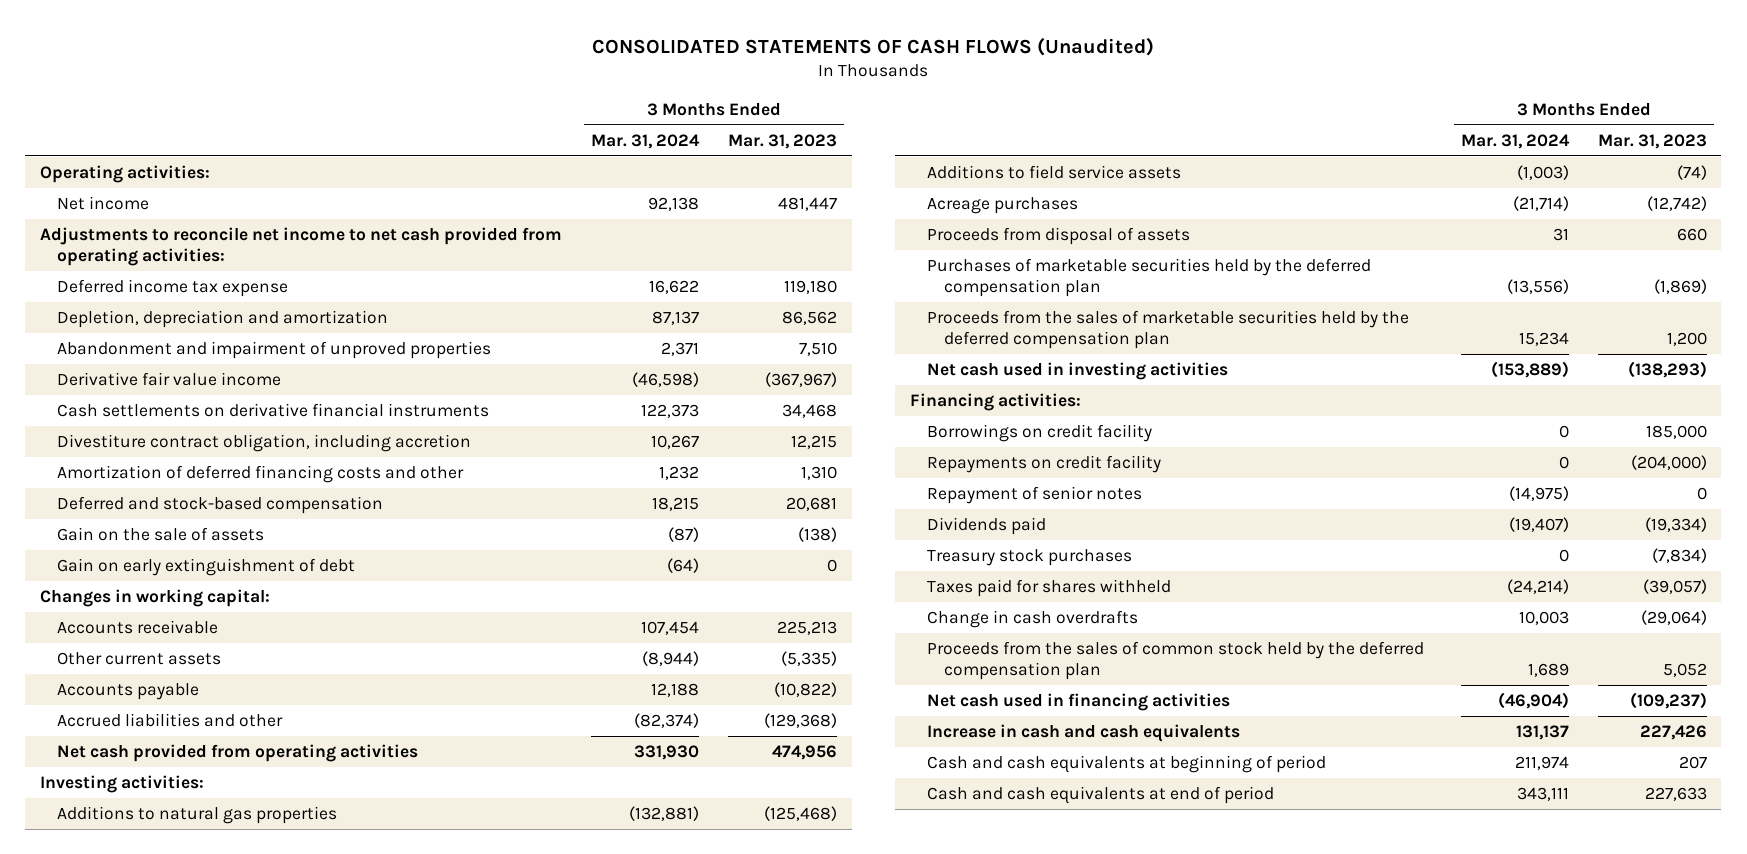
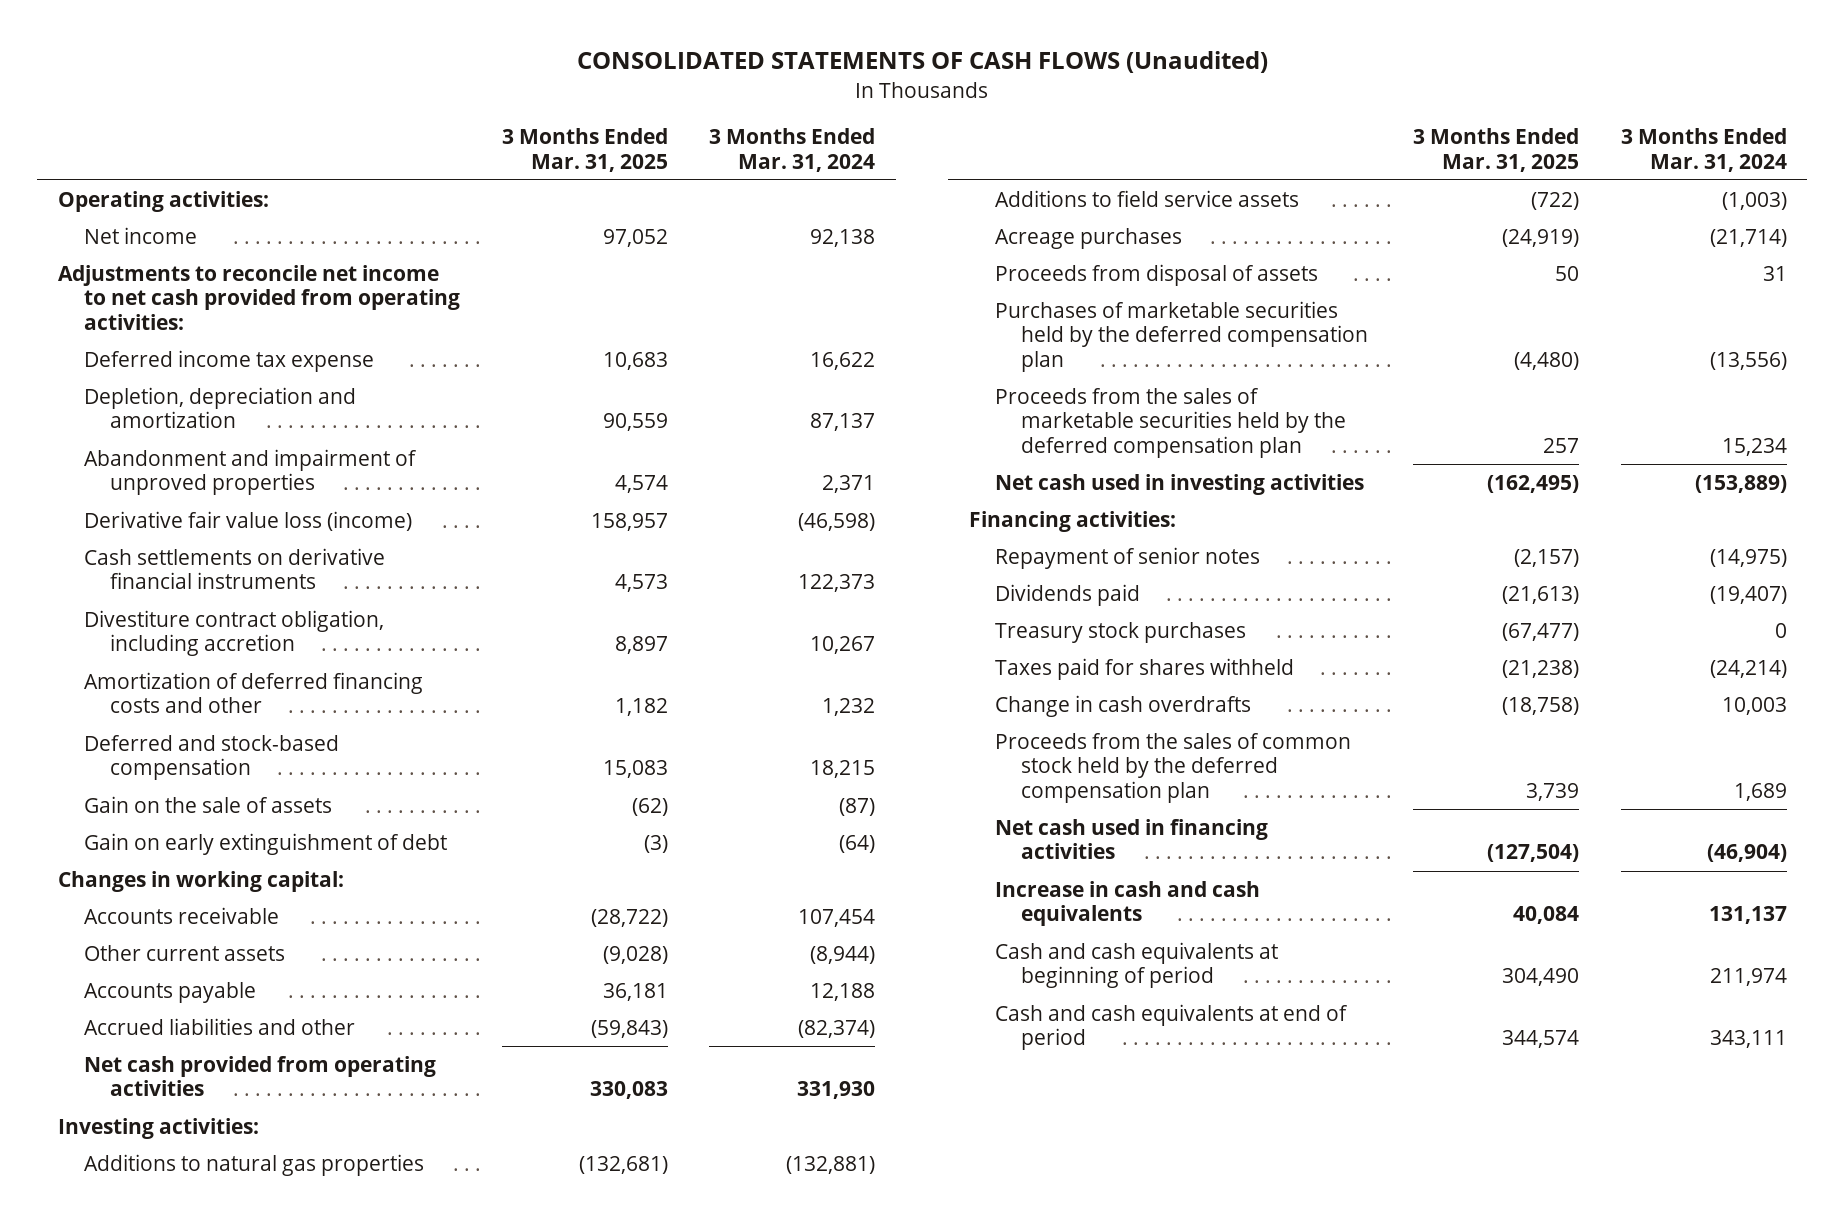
- | 3 Months Ended Mar. 31, 2024 | 3 Months Ended Mar. 31, 2023
+ | 3 Months Ended Mar. 31, 2025 | 3 Months Ended Mar. 31, 2024
- Derivative fair value income | (46,598) | (367,967)
+ Derivative fair value loss (income) | 158,957 | (46,598)
- Borrowings on credit facility | 0 | 185,000
- Repayments on credit facility | 0 | (204,000)

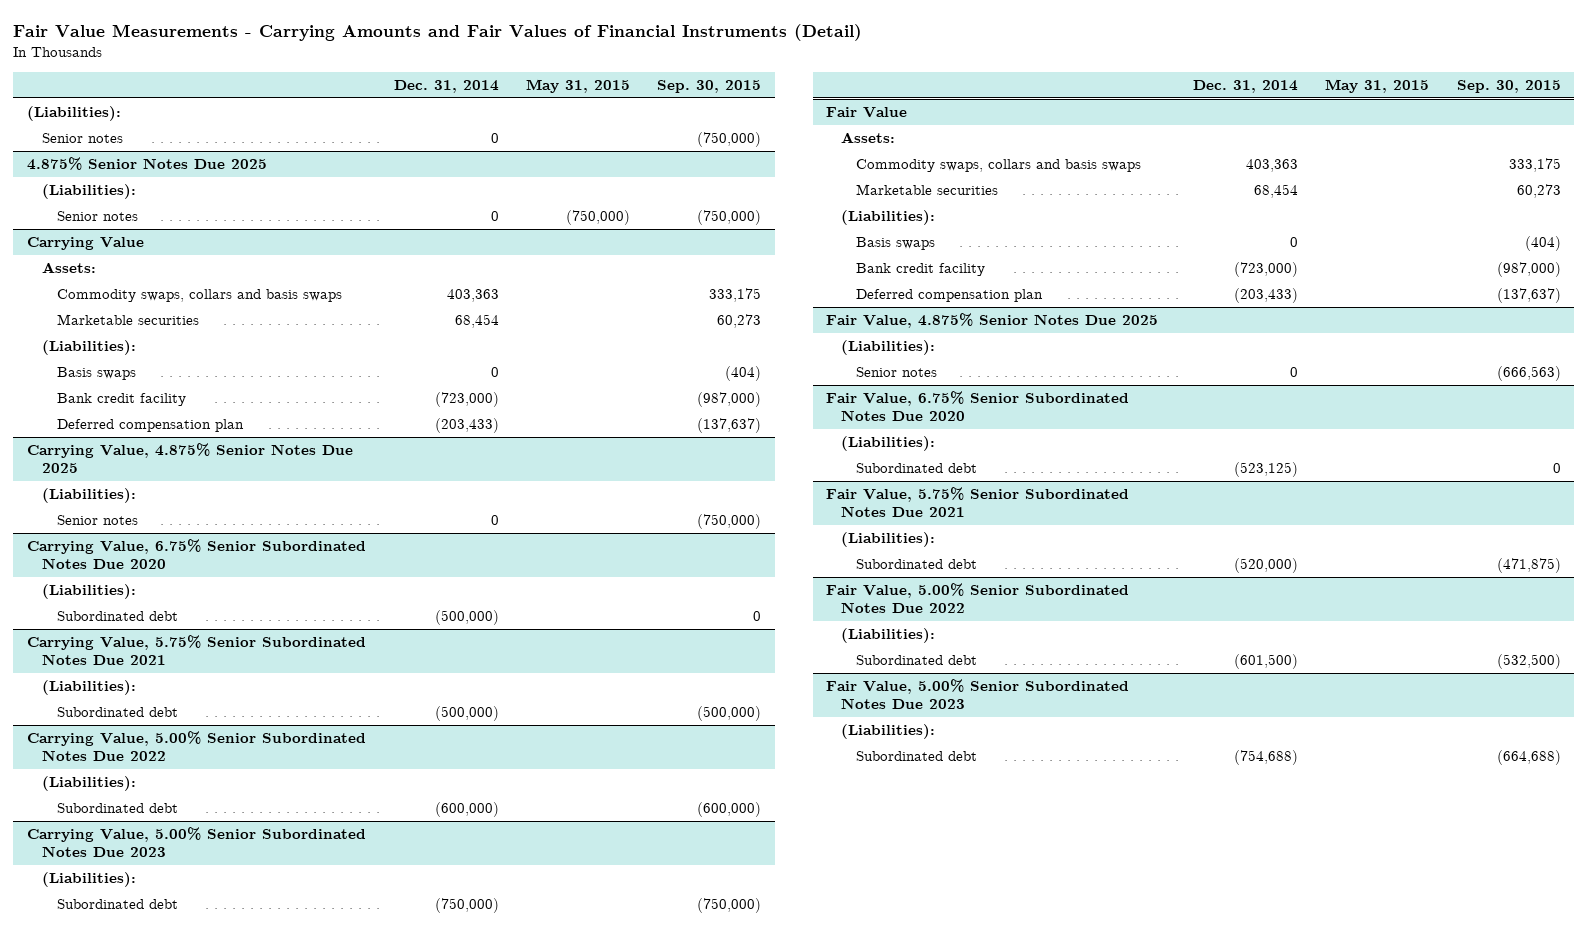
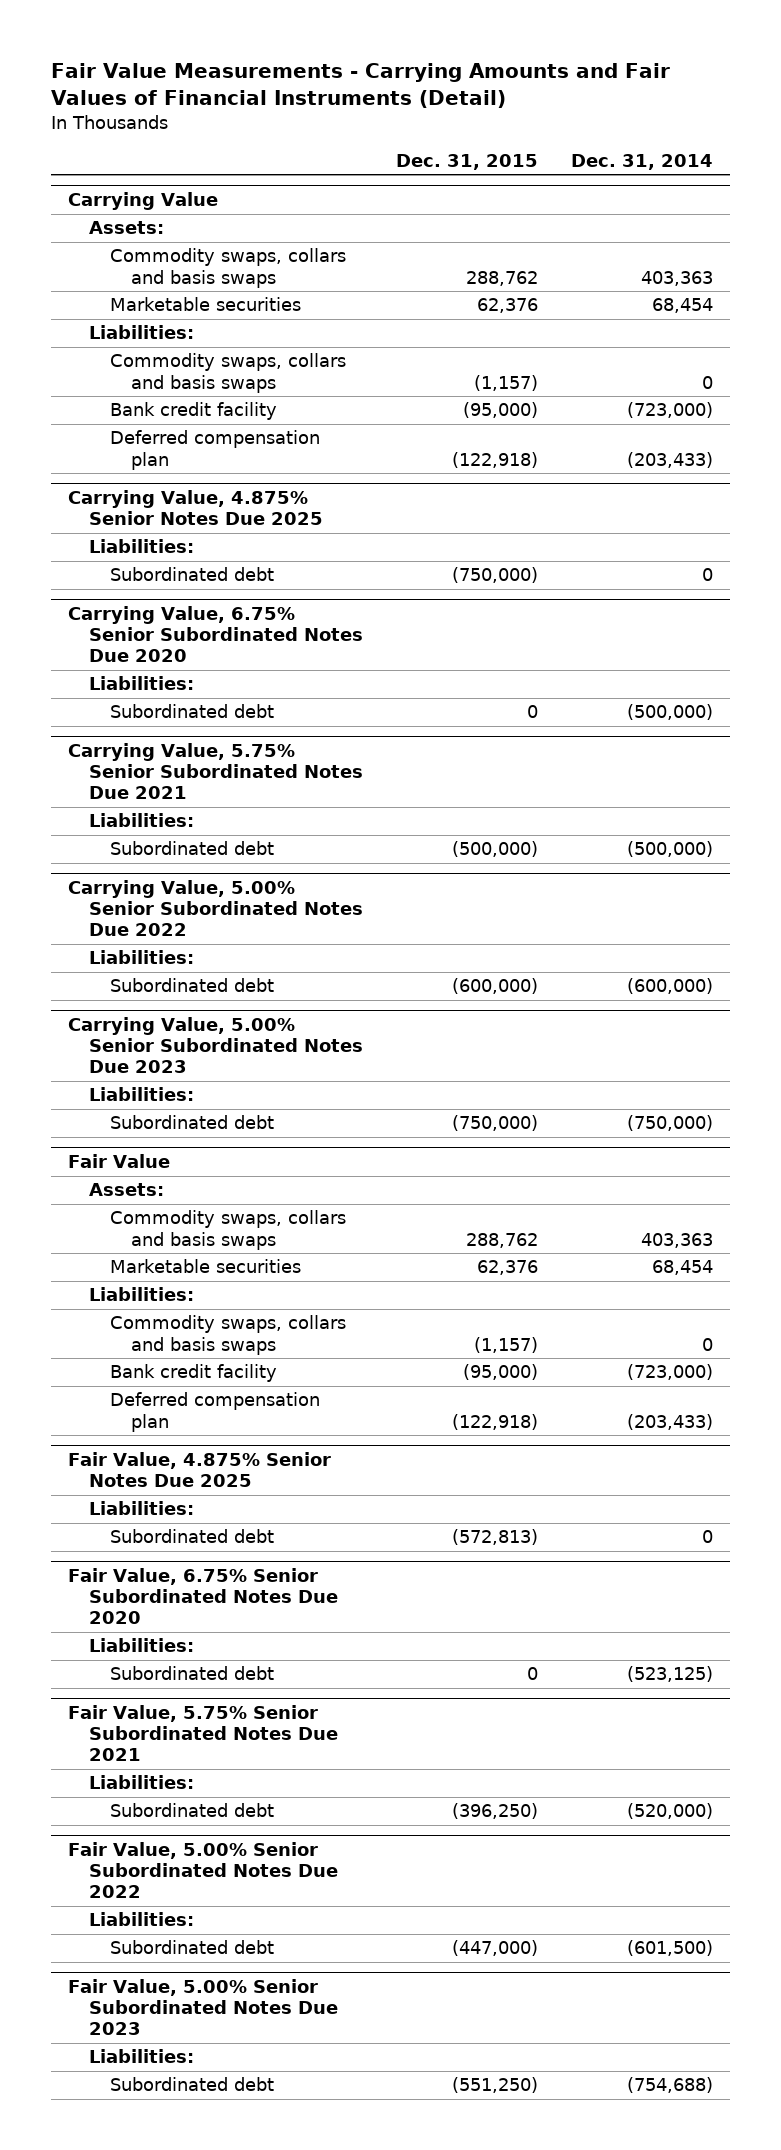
- | Dec. 31, 2014 | May 31, 2015 | Sep. 30, 2015
+ | Dec. 31, 2015 | Dec. 31, 2014
- (Liabilities):
- Senior notes | 0 | | (750,000)
- 4.875% Senior Notes Due 2025
- (Liabilities):
- Senior notes | 0 | (750,000) | (750,000)
@ Carrying Value
- (Liabilities):
- Basis swaps | 0 | | (404)
+ Liabilities:
+ Commodity swaps, collars and basis swaps | (1,157) | 0
@ Carrying Value, 4.875% Senior Notes Due 2025
- (Liabilities):
- Senior notes | 0 | | (750,000)
+ Liabilities:
+ Subordinated debt | (750,000) | 0
@ Carrying Value, 6.75% Senior Subordinated Notes Due 2020
- (Liabilities):
+ Liabilities:
@ Carrying Value, 5.75% Senior Subordinated Notes Due 2021
- (Liabilities):
+ Liabilities:
@ Carrying Value, 5.00% Senior Subordinated Notes Due 2022
- (Liabilities):
+ Liabilities:
@ Carrying Value, 5.00% Senior Subordinated Notes Due 2023
- (Liabilities):
+ Liabilities:
@ Fair Value
- (Liabilities):
- Basis swaps | 0 | | (404)
+ Liabilities:
+ Commodity swaps, collars and basis swaps | (1,157) | 0
@ Fair Value, 4.875% Senior Notes Due 2025
- (Liabilities):
- Senior notes | 0 | | (666,563)
+ Liabilities:
+ Subordinated debt | (572,813) | 0
@ Fair Value, 6.75% Senior Subordinated Notes Due 2020
- (Liabilities):
+ Liabilities:
@ Fair Value, 5.75% Senior Subordinated Notes Due 2021
- (Liabilities):
+ Liabilities:
@ Fair Value, 5.00% Senior Subordinated Notes Due 2022
- (Liabilities):
+ Liabilities:
@ Fair Value, 5.00% Senior Subordinated Notes Due 2023
- (Liabilities):
+ Liabilities:

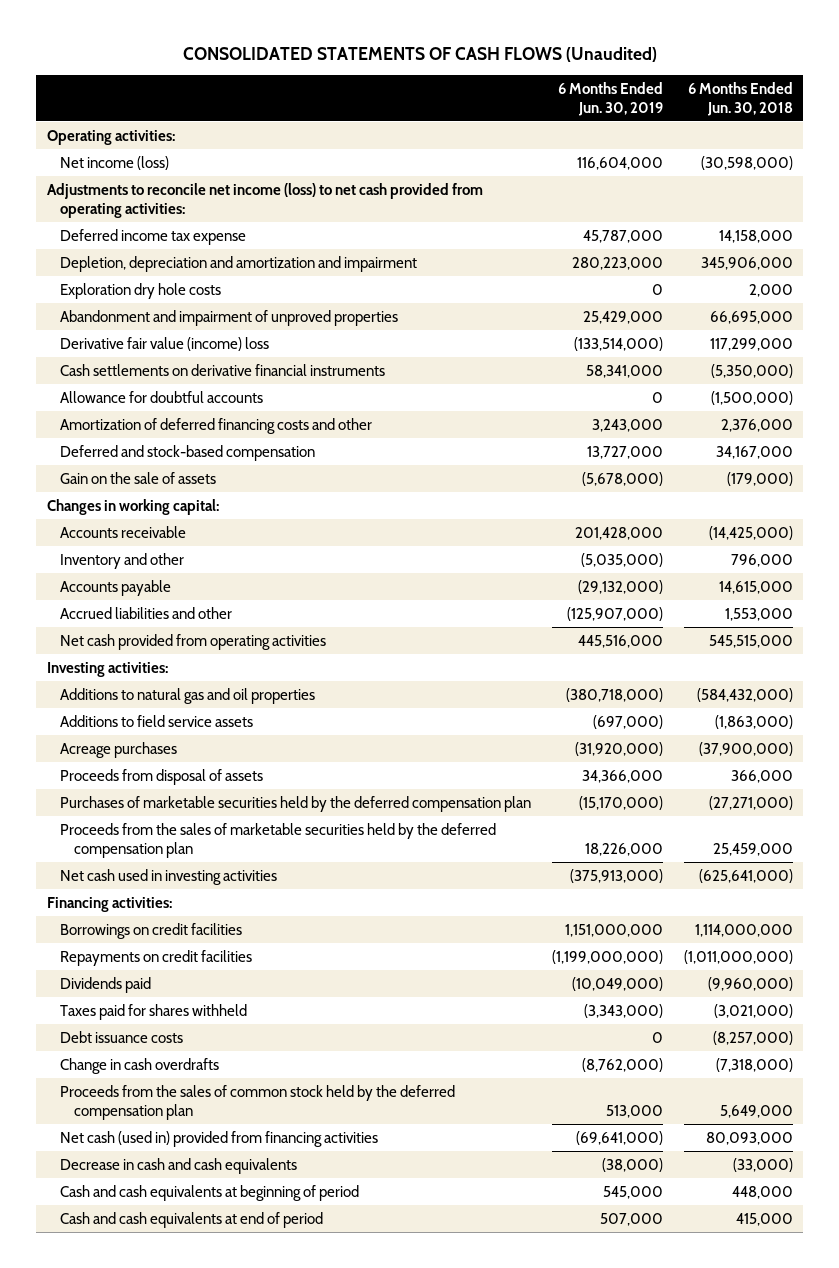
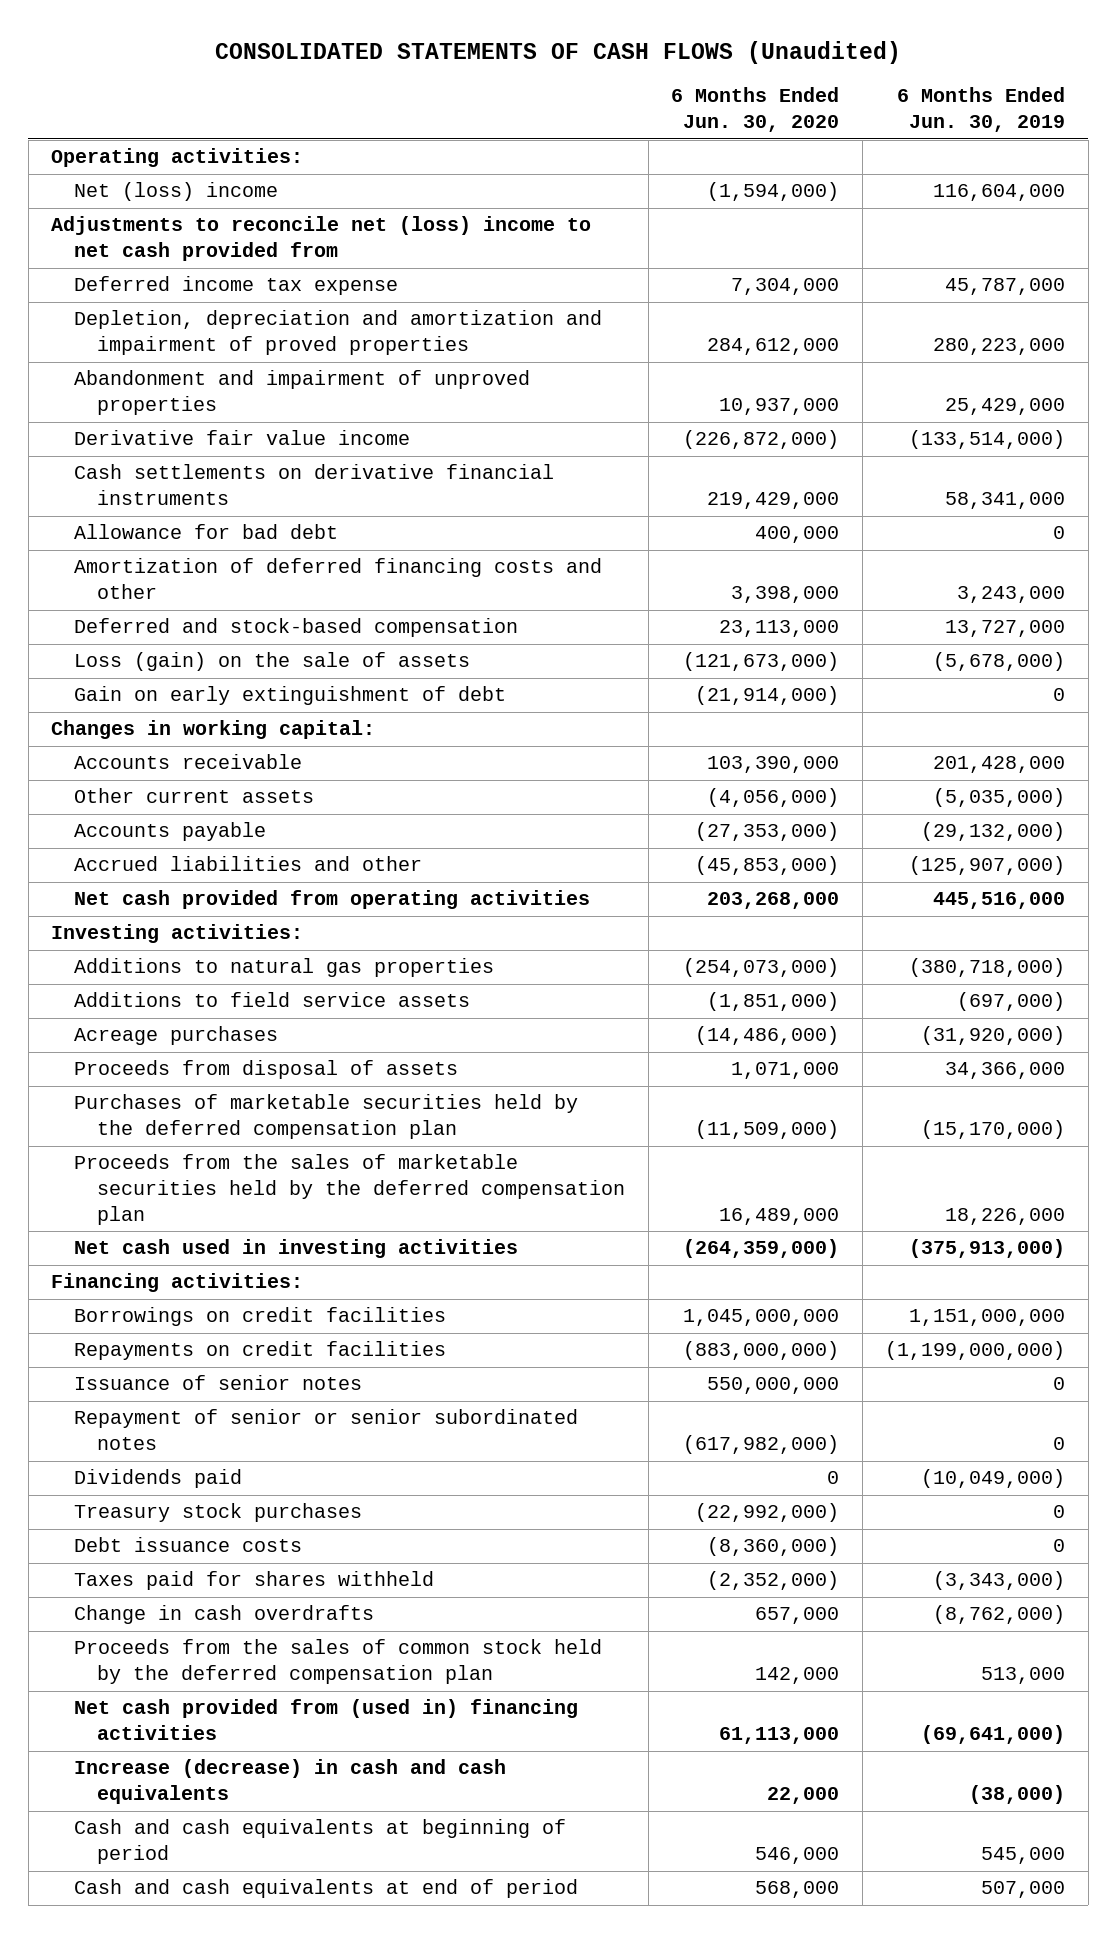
- | 6 Months Ended Jun. 30, 2019 | 6 Months Ended Jun. 30, 2018
+ | 6 Months Ended Jun. 30, 2020 | 6 Months Ended Jun. 30, 2019
- Net income (loss) | 116,604,000 | (30,598,000)
- Adjustments to reconcile net income (loss) to net cash provided from operating activities:
+ Net (loss) income | (1,594,000) | 116,604,000
+ Adjustments to reconcile net (loss) income to net cash provided from
- Depletion, depreciation and amortization and impairment | 280,223,000 | 345,906,000
- Exploration dry hole costs | 0 | 2,000
+ Depletion, depreciation and amortization and impairment of proved properties | 284,612,000 | 280,223,000
- Derivative fair value (income) loss | (133,514,000) | 117,299,000
+ Derivative fair value income | (226,872,000) | (133,514,000)
- Allowance for doubtful accounts | 0 | (1,500,000)
+ Allowance for bad debt | 400,000 | 0
- Gain on the sale of assets | (5,678,000) | (179,000)
+ Loss (gain) on the sale of assets | (121,673,000) | (5,678,000)
+ Gain on early extinguishment of debt | (21,914,000) | 0
- Inventory and other | (5,035,000) | 796,000
+ Other current assets | (4,056,000) | (5,035,000)
- Additions to natural gas and oil properties | (380,718,000) | (584,432,000)
+ Additions to natural gas properties | (254,073,000) | (380,718,000)
+ Issuance of senior notes | 550,000,000 | 0
+ Repayment of senior or senior subordinated notes | (617,982,000) | 0
+ Treasury stock purchases | (22,992,000) | 0
moved down: Taxes paid for shares withheld | (2,352,000) | (3,343,000)
- Net cash (used in) provided from financing activities | (69,641,000) | 80,093,000
- Decrease in cash and cash equivalents | (38,000) | (33,000)
+ Net cash provided from (used in) financing activities | 61,113,000 | (69,641,000)
+ Increase (decrease) in cash and cash equivalents | 22,000 | (38,000)

